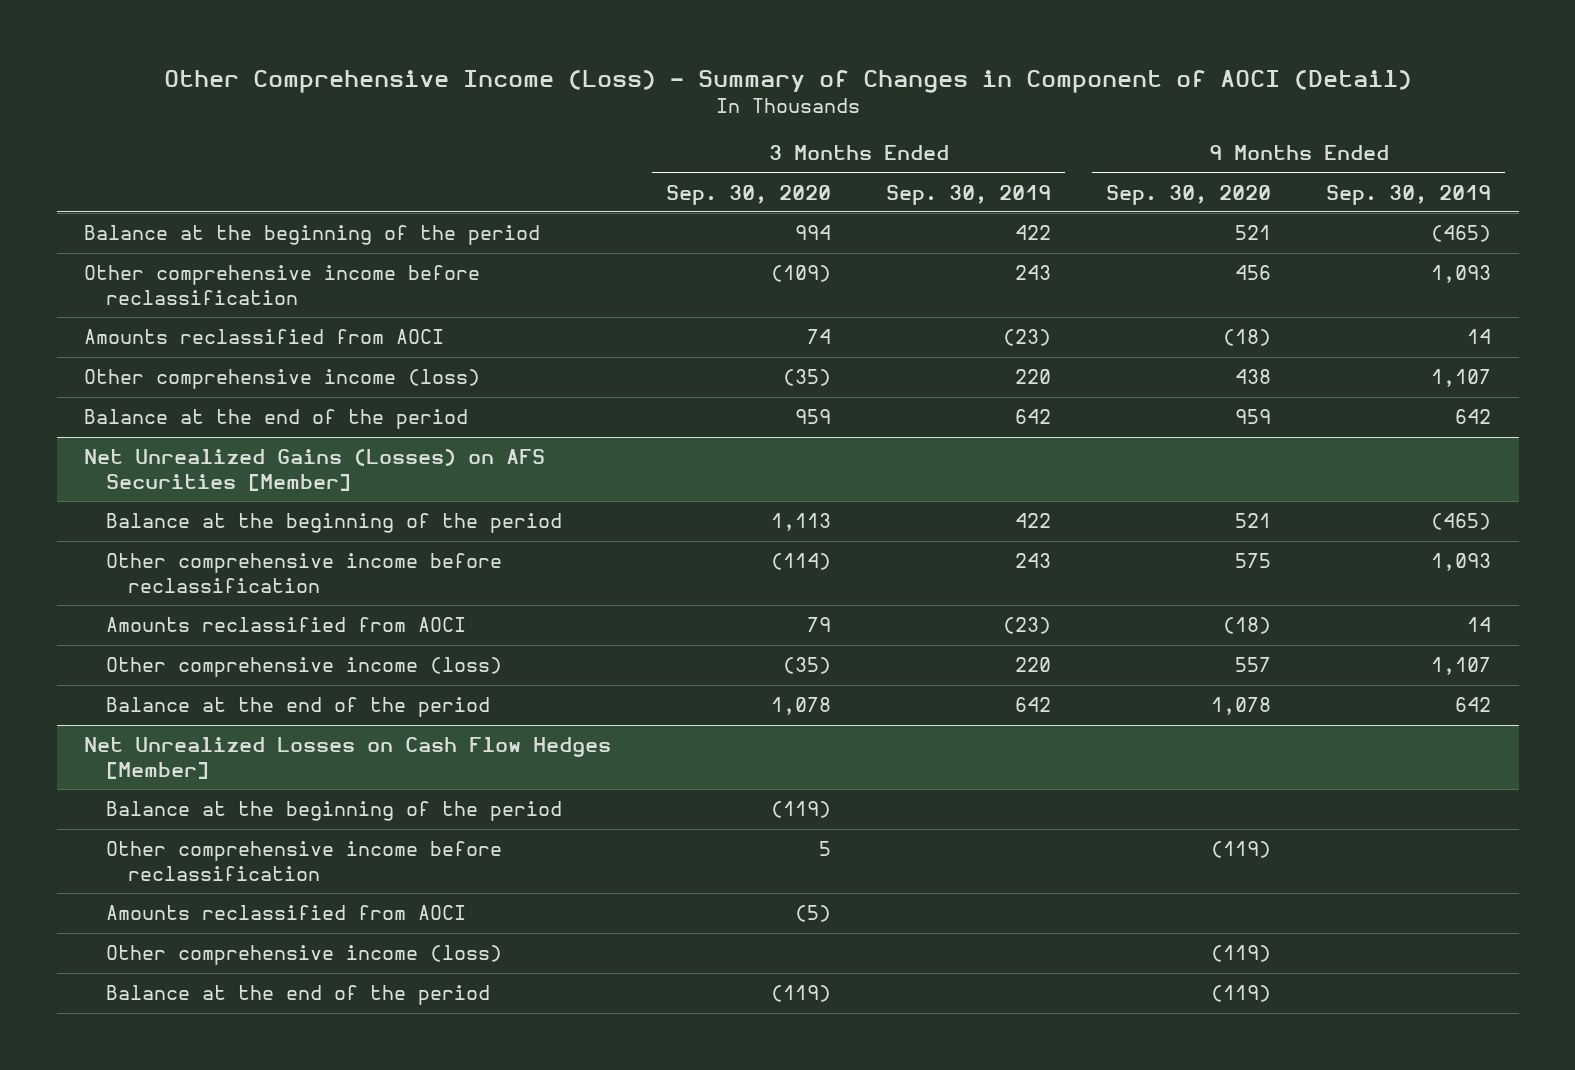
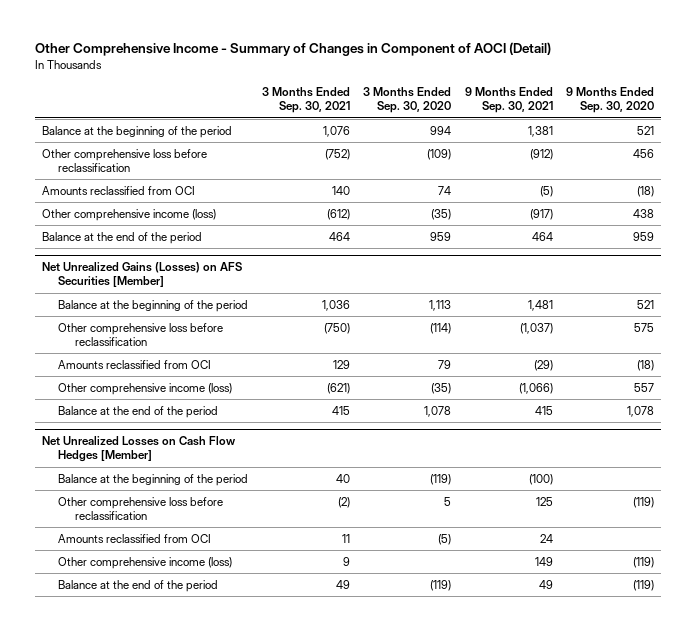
- Other Comprehensive Income (Loss) - Summary of Changes in Component of AOCI (Detail)
+ Other Comprehensive Income - Summary of Changes in Component of AOCI (Detail)
- | 3 Months Ended Sep. 30, 2020 | 3 Months Ended Sep. 30, 2019 | 9 Months Ended Sep. 30, 2020 | 9 Months Ended Sep. 30, 2019
+ | 3 Months Ended Sep. 30, 2021 | 3 Months Ended Sep. 30, 2020 | 9 Months Ended Sep. 30, 2021 | 9 Months Ended Sep. 30, 2020
- Other comprehensive income before reclassification | (109) | 243 | 456 | 1,093
- Amounts reclassified from AOCI | 74 | (23) | (18) | 14
+ Other comprehensive loss before reclassification | (752) | (109) | (912) | 456
+ Amounts reclassified from OCI | 140 | 74 | (5) | (18)
@ Net Unrealized Gains (Losses) on AFS Securities [Member]
- Other comprehensive income before reclassification | (114) | 243 | 575 | 1,093
- Amounts reclassified from AOCI | 79 | (23) | (18) | 14
+ Other comprehensive loss before reclassification | (750) | (114) | (1,037) | 575
+ Amounts reclassified from OCI | 129 | 79 | (29) | (18)
@ Net Unrealized Losses on Cash Flow Hedges [Member]
- Other comprehensive income before reclassification | 5 | | (119) |
- Amounts reclassified from AOCI | (5) | | |
+ Other comprehensive loss before reclassification | (2) | 5 | 125 | (119)
+ Amounts reclassified from OCI | 11 | (5) | 24 |

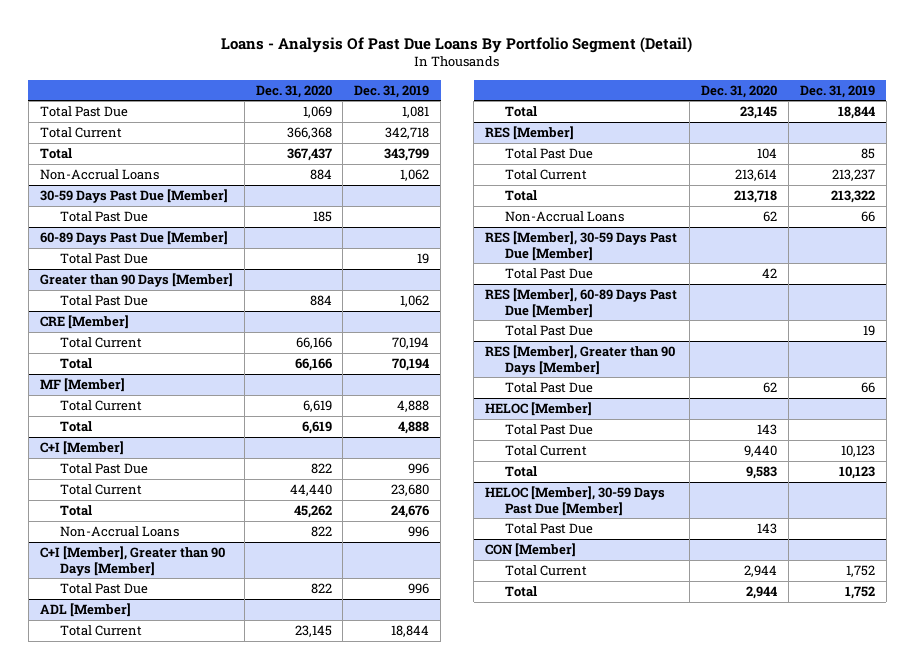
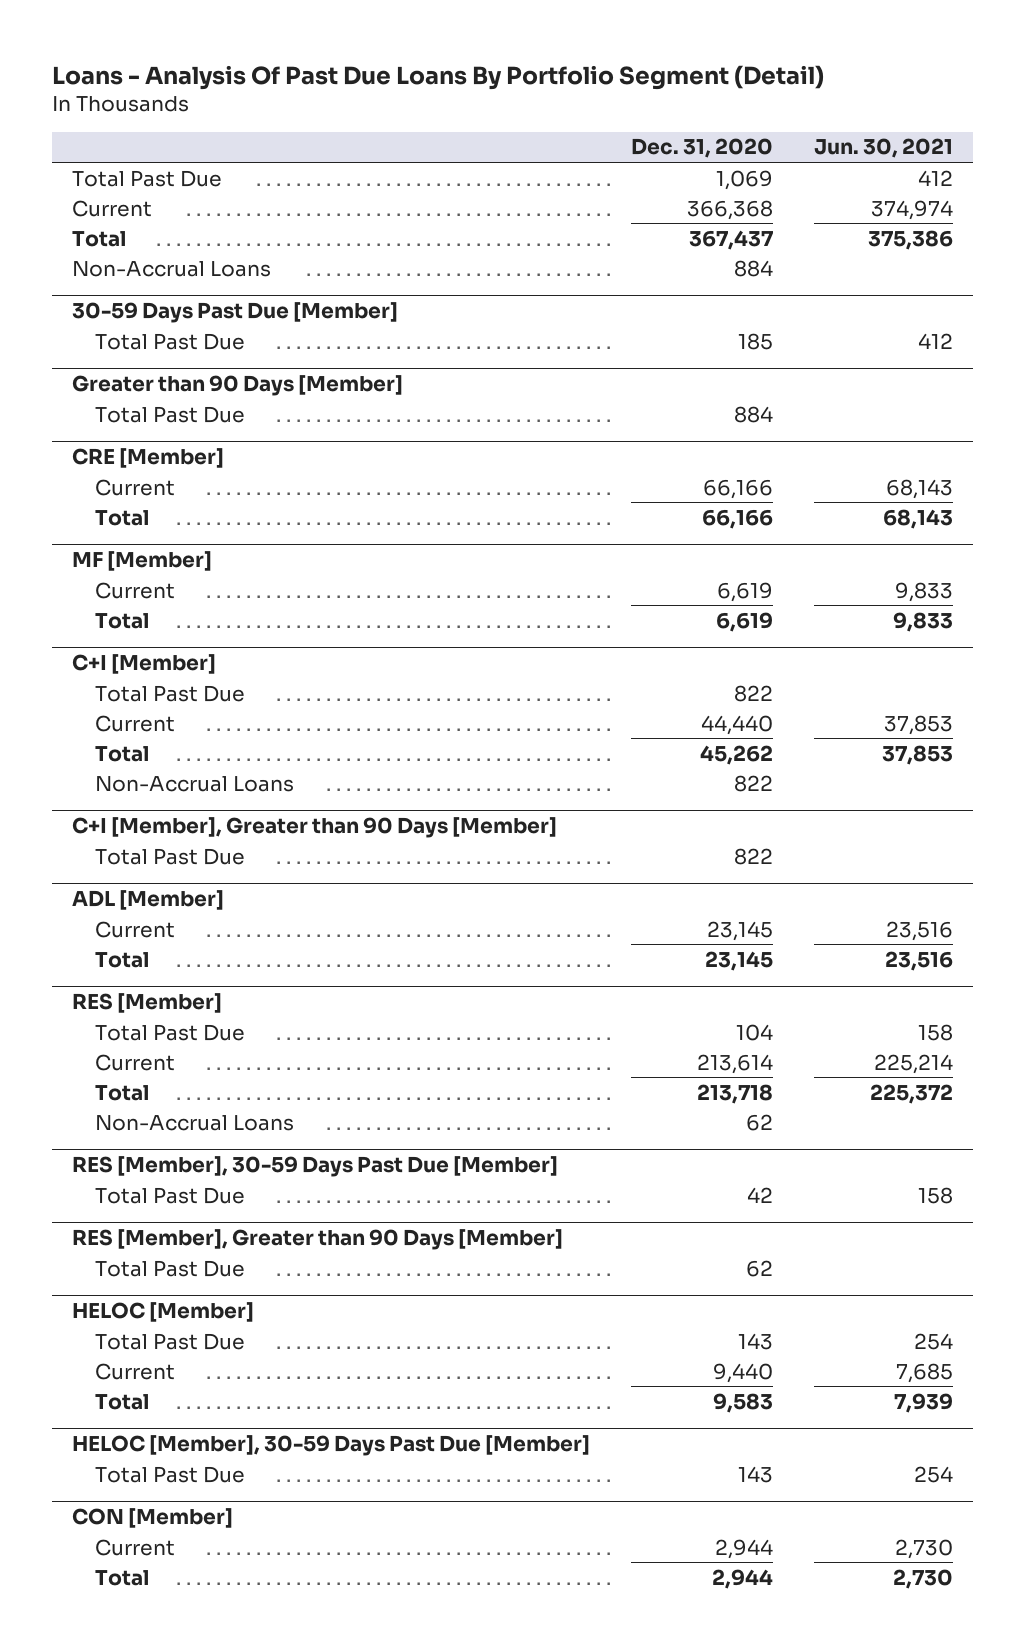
- | Dec. 31, 2020 | Dec. 31, 2019
+ | Dec. 31, 2020 | Jun. 30, 2021
- Total Current | 366,368 | 342,718
+ Current | 366,368 | 374,974
- 60-89 Days Past Due [Member]
- Total Past Due | | 19
@ CRE [Member]
- Total Current | 66,166 | 70,194
+ Current | 66,166 | 68,143
@ MF [Member]
- Total Current | 6,619 | 4,888
+ Current | 6,619 | 9,833
@ C+I [Member]
- Total Current | 44,440 | 23,680
+ Current | 44,440 | 37,853
@ ADL [Member]
- Total Current | 23,145 | 18,844
+ Current | 23,145 | 23,516
@ RES [Member]
- Total Current | 213,614 | 213,237
+ Current | 213,614 | 225,214
- RES [Member], 60-89 Days Past Due [Member]
- Total Past Due | | 19
@ HELOC [Member]
- Total Current | 9,440 | 10,123
+ Current | 9,440 | 7,685
@ CON [Member]
- Total Current | 2,944 | 1,752
+ Current | 2,944 | 2,730

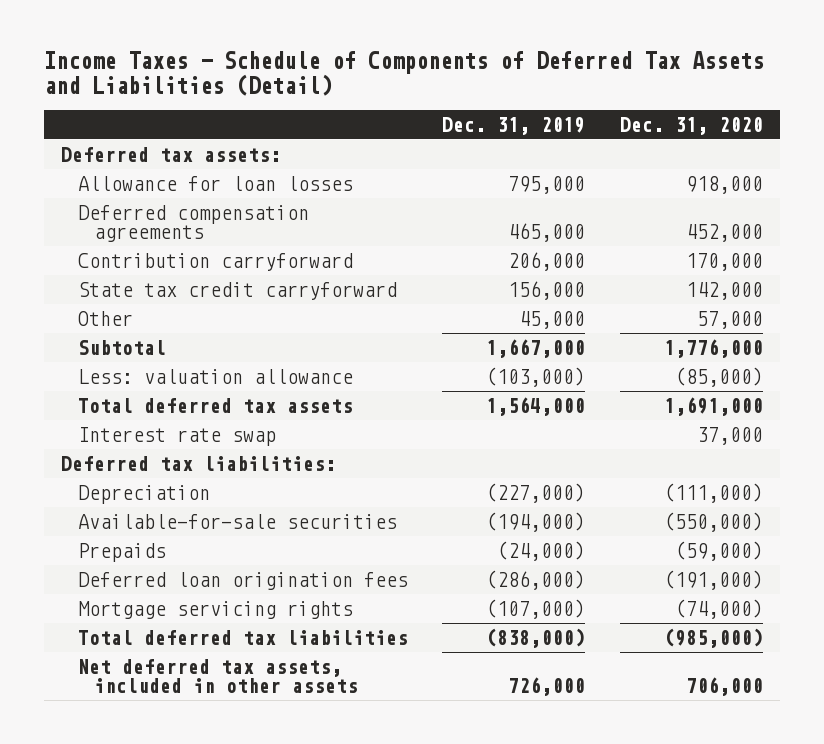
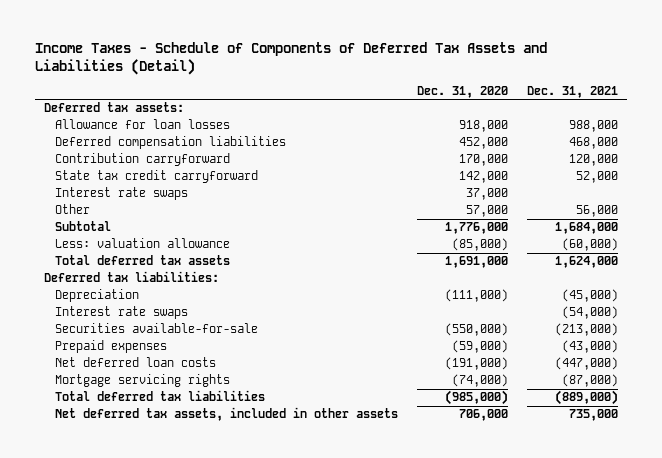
- | Dec. 31, 2019 | Dec. 31, 2020
+ | Dec. 31, 2020 | Dec. 31, 2021
- Deferred compensation agreements | 465,000 | 452,000
+ Deferred compensation liabilities | 452,000 | 468,000
+ Interest rate swaps | 37,000 |
- Interest rate swap | | 37,000
- Available-for-sale securities | (194,000) | (550,000)
- Prepaids | (24,000) | (59,000)
- Deferred loan origination fees | (286,000) | (191,000)
+ Interest rate swaps | | (54,000)
+ Securities available-for-sale | (550,000) | (213,000)
+ Prepaid expenses | (59,000) | (43,000)
+ Net deferred loan costs | (191,000) | (447,000)

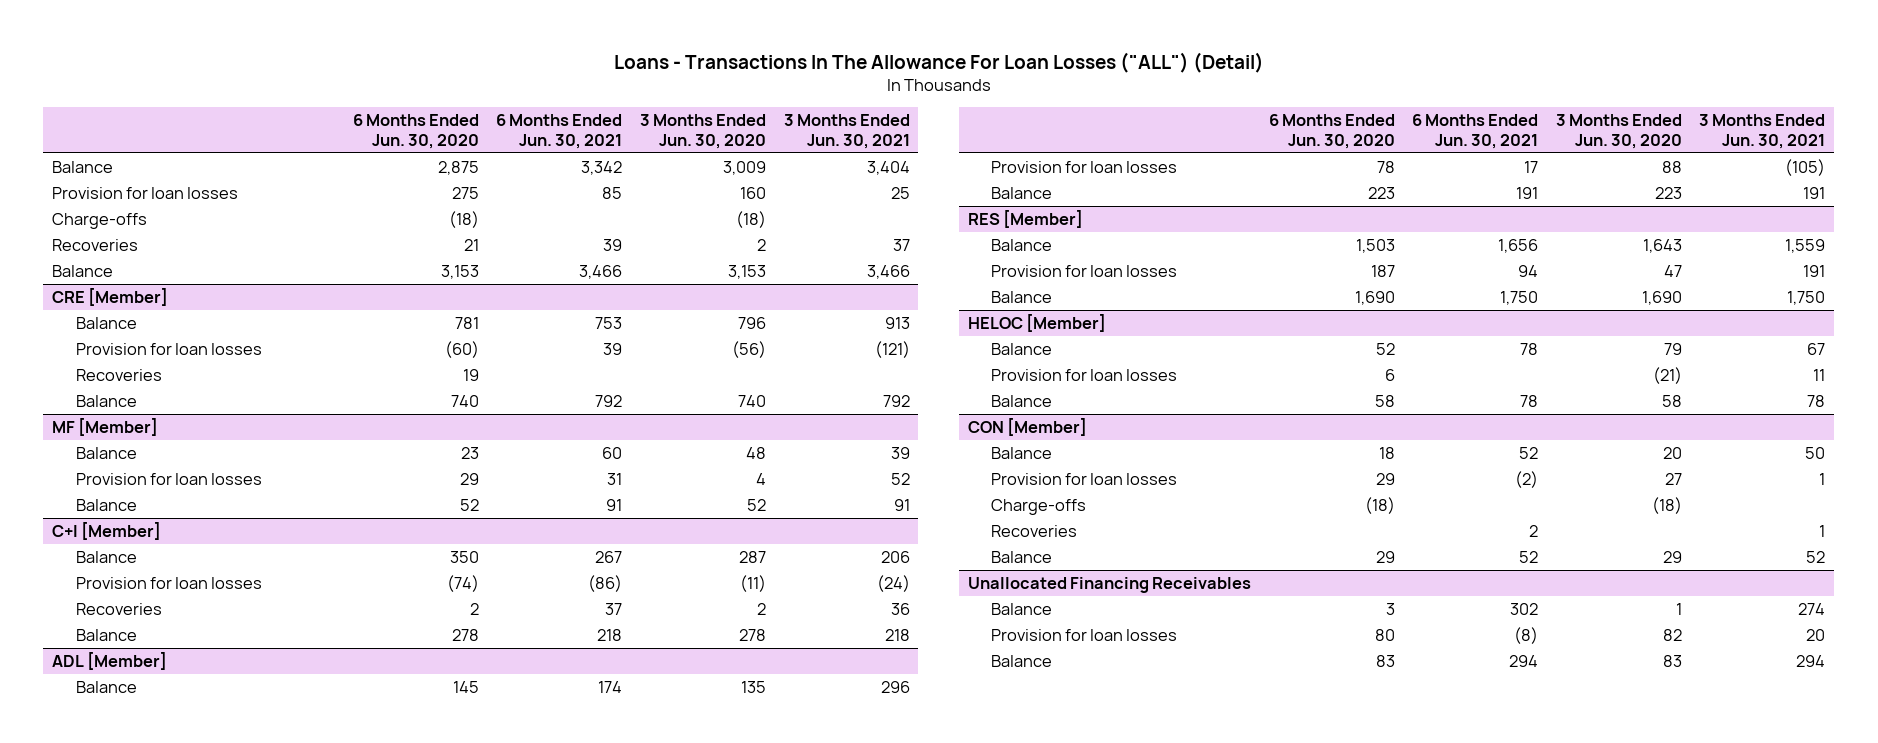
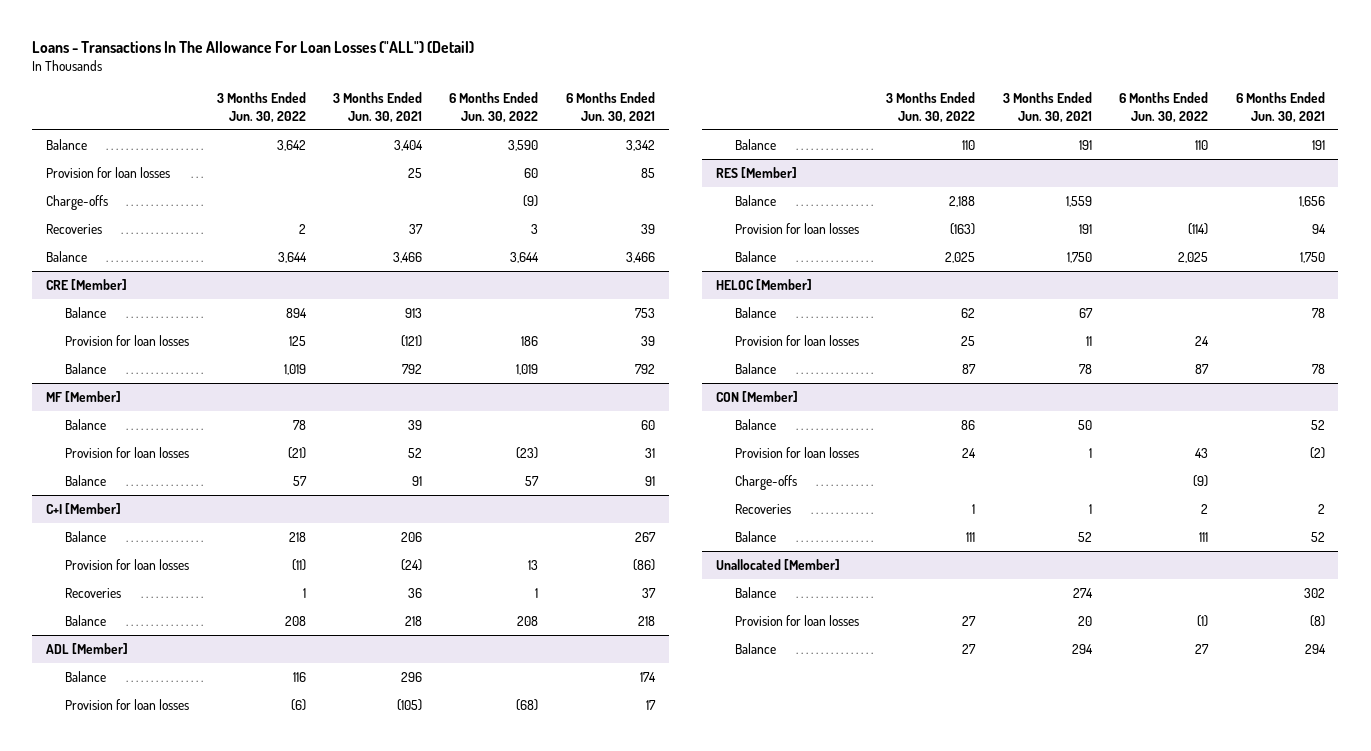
- | 6 Months Ended Jun. 30, 2020 | 6 Months Ended Jun. 30, 2021 | 3 Months Ended Jun. 30, 2020 | 3 Months Ended Jun. 30, 2021
+ | 3 Months Ended Jun. 30, 2022 | 3 Months Ended Jun. 30, 2021 | 6 Months Ended Jun. 30, 2022 | 6 Months Ended Jun. 30, 2021
@ CRE [Member]
- Recoveries | 19 | | |
- Unallocated Financing Receivables
+ Unallocated [Member]

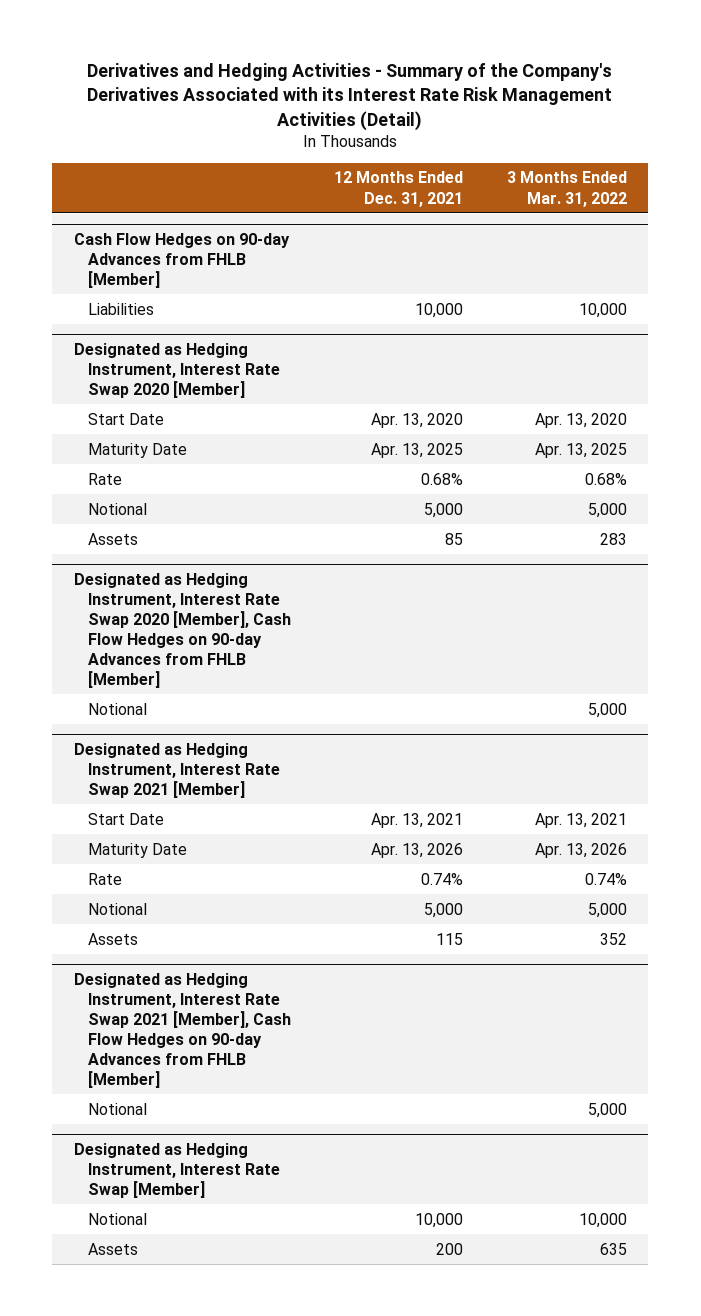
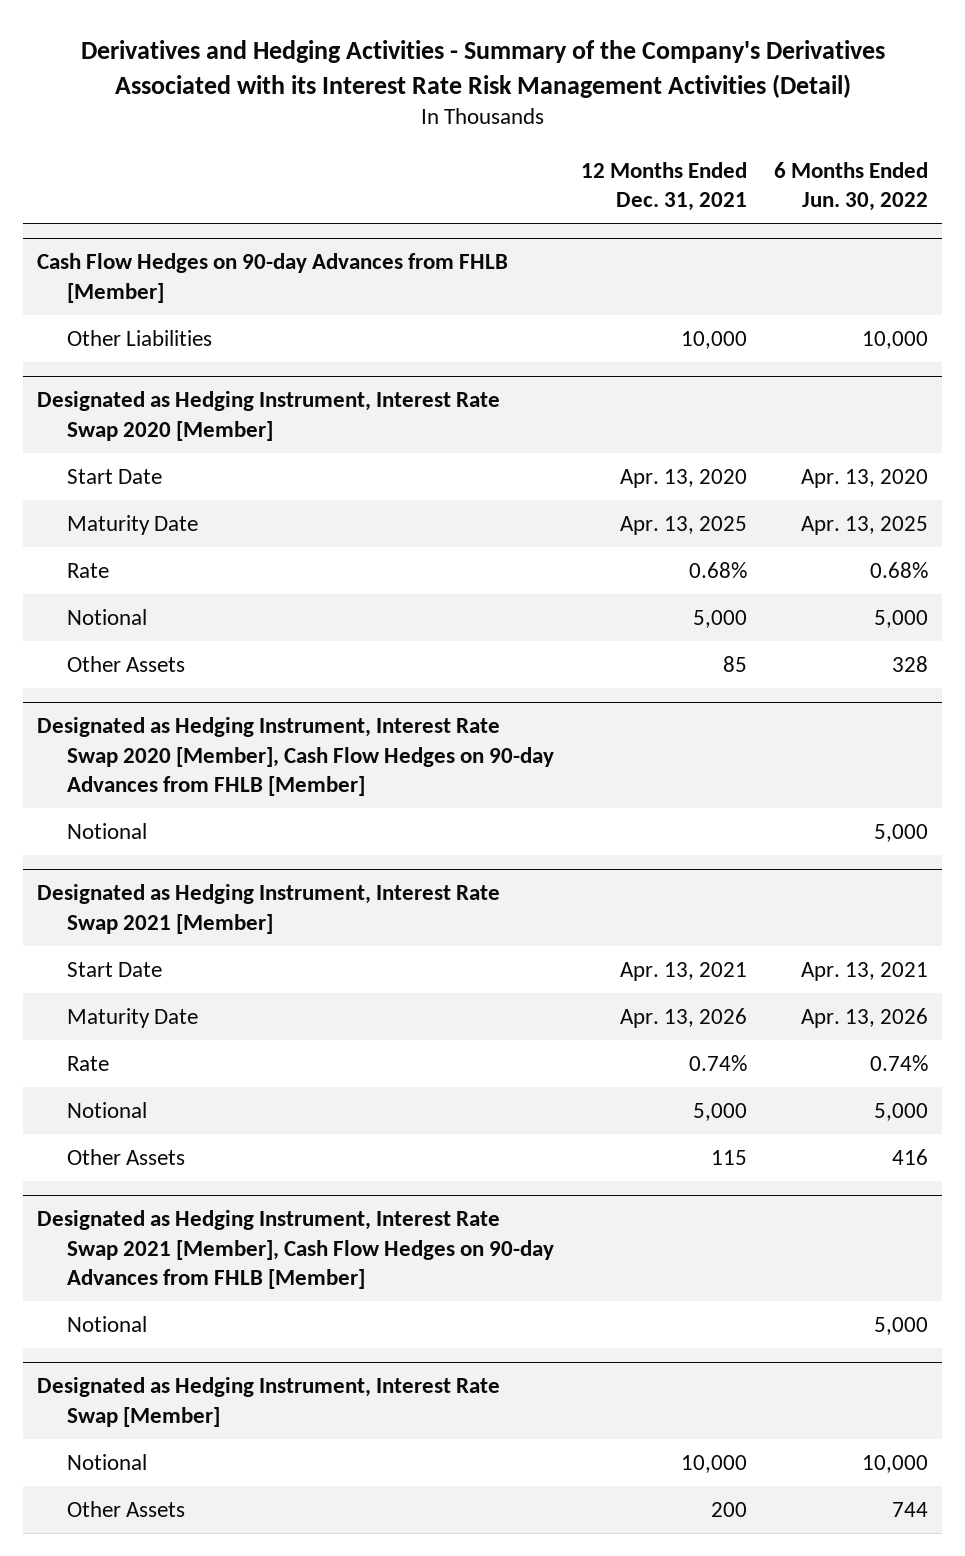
- | 12 Months Ended Dec. 31, 2021 | 3 Months Ended Mar. 31, 2022
+ | 12 Months Ended Dec. 31, 2021 | 6 Months Ended Jun. 30, 2022
@ Cash Flow Hedges on 90-day Advances from FHLB [Member]
- Liabilities | 10,000 | 10,000
+ Other Liabilities | 10,000 | 10,000
@ Designated as Hedging Instrument, Interest Rate Swap 2020 [Member]
- Assets | 85 | 283
+ Other Assets | 85 | 328
@ Designated as Hedging Instrument, Interest Rate Swap 2021 [Member]
- Assets | 115 | 352
+ Other Assets | 115 | 416
@ Designated as Hedging Instrument, Interest Rate Swap [Member]
- Assets | 200 | 635
+ Other Assets | 200 | 744

